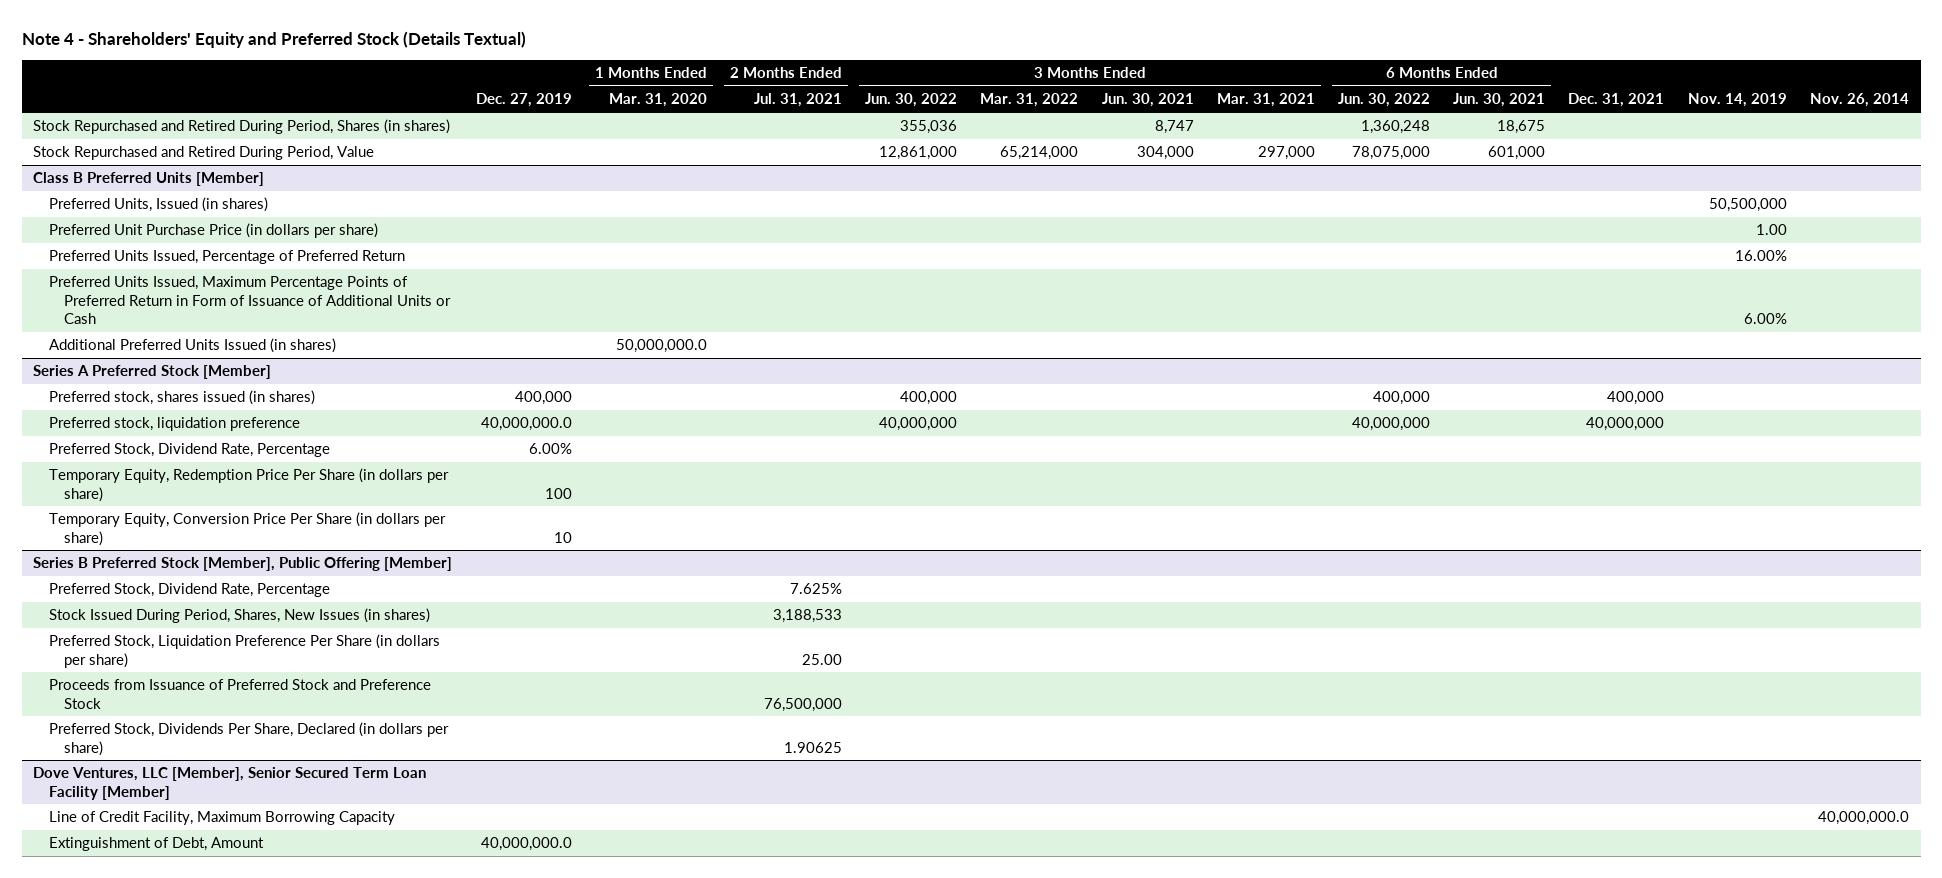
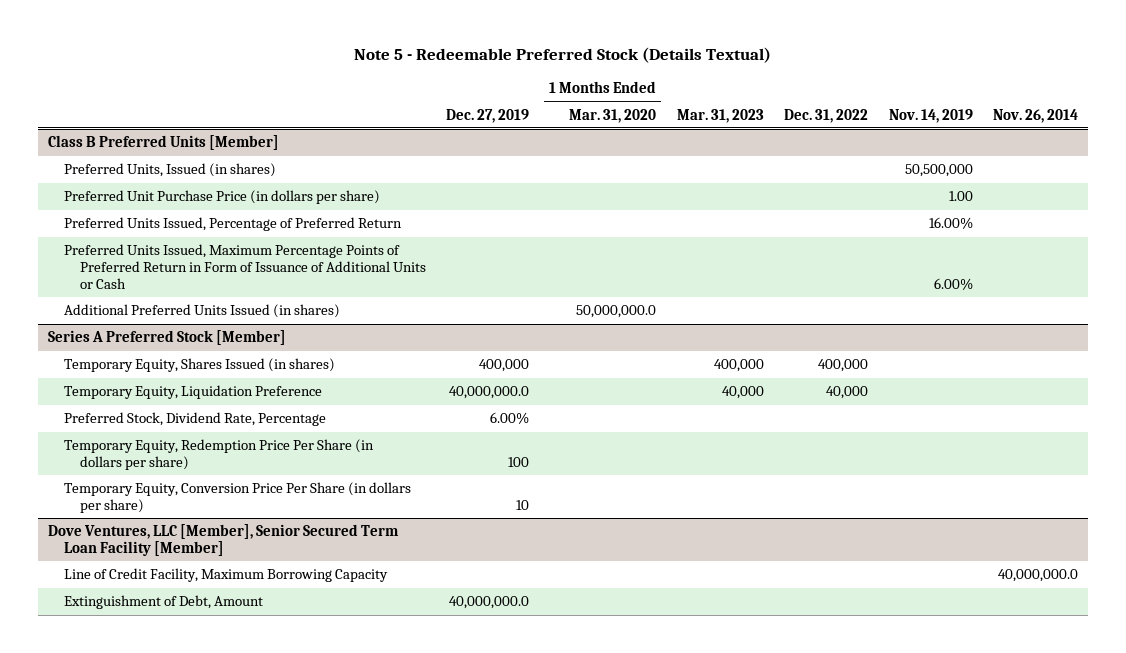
- Note 4 - Shareholders' Equity and Preferred Stock (Details Textual)
+ Note 5 - Redeemable Preferred Stock (Details Textual)
- | Dec. 27, 2019 | 1 Months Ended Mar. 31, 2020 | 2 Months Ended Jul. 31, 2021 | 3 Months Ended Jun. 30, 2022 | 3 Months Ended Mar. 31, 2022 | 3 Months Ended Jun. 30, 2021 | 3 Months Ended Mar. 31, 2021 | 6 Months Ended Jun. 30, 2022 | 6 Months Ended Jun. 30, 2021 | Dec. 31, 2021 | Nov. 14, 2019 | Nov. 26, 2014
+ | Dec. 27, 2019 | 1 Months Ended Mar. 31, 2020 | Mar. 31, 2023 | Dec. 31, 2022 | Nov. 14, 2019 | Nov. 26, 2014
- Stock Repurchased and Retired During Period, Shares (in shares) | | | | 355,036 | | 8,747 | | 1,360,248 | 18,675 | | |
- Stock Repurchased and Retired During Period, Value | | | | 12,861,000 | 65,214,000 | 304,000 | 297,000 | 78,075,000 | 601,000 | | |
@ Series A Preferred Stock [Member]
- Preferred stock, shares issued (in shares) | 400,000 | | | 400,000 | | | | 400,000 | | 400,000 | |
- Preferred stock, liquidation preference | 40,000,000.0 | | | 40,000,000 | | | | 40,000,000 | | 40,000,000 | |
+ Temporary Equity, Shares Issued (in shares) | 400,000 | | 400,000 | 400,000 | |
+ Temporary Equity, Liquidation Preference | 40,000,000.0 | | 40,000 | 40,000 | |
- Series B Preferred Stock [Member], Public Offering [Member]
- Preferred Stock, Dividend Rate, Percentage | | | 7.625% | | | | | | | | |
- Stock Issued During Period, Shares, New Issues (in shares) | | | 3,188,533 | | | | | | | | |
- Preferred Stock, Liquidation Preference Per Share (in dollars per share) | | | 25.00 | | | | | | | | |
- Proceeds from Issuance of Preferred Stock and Preference Stock | | | 76,500,000 | | | | | | | | |
- Preferred Stock, Dividends Per Share, Declared (in dollars per share) | | | 1.90625 | | | | | | | | |

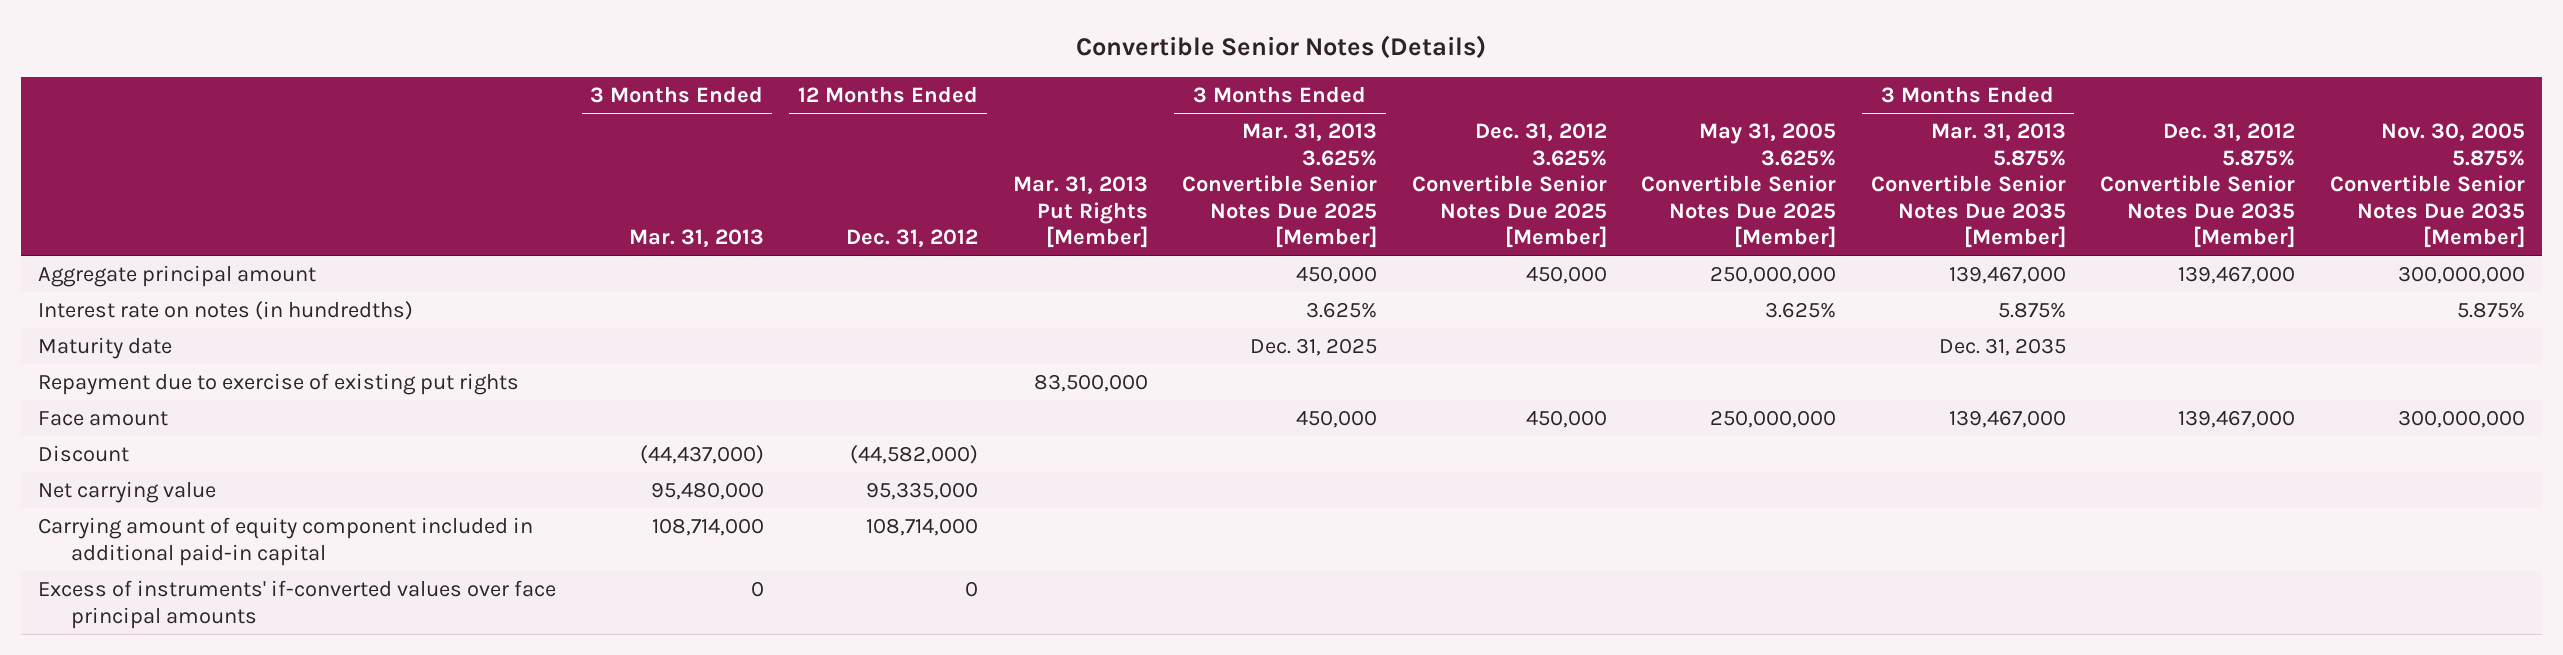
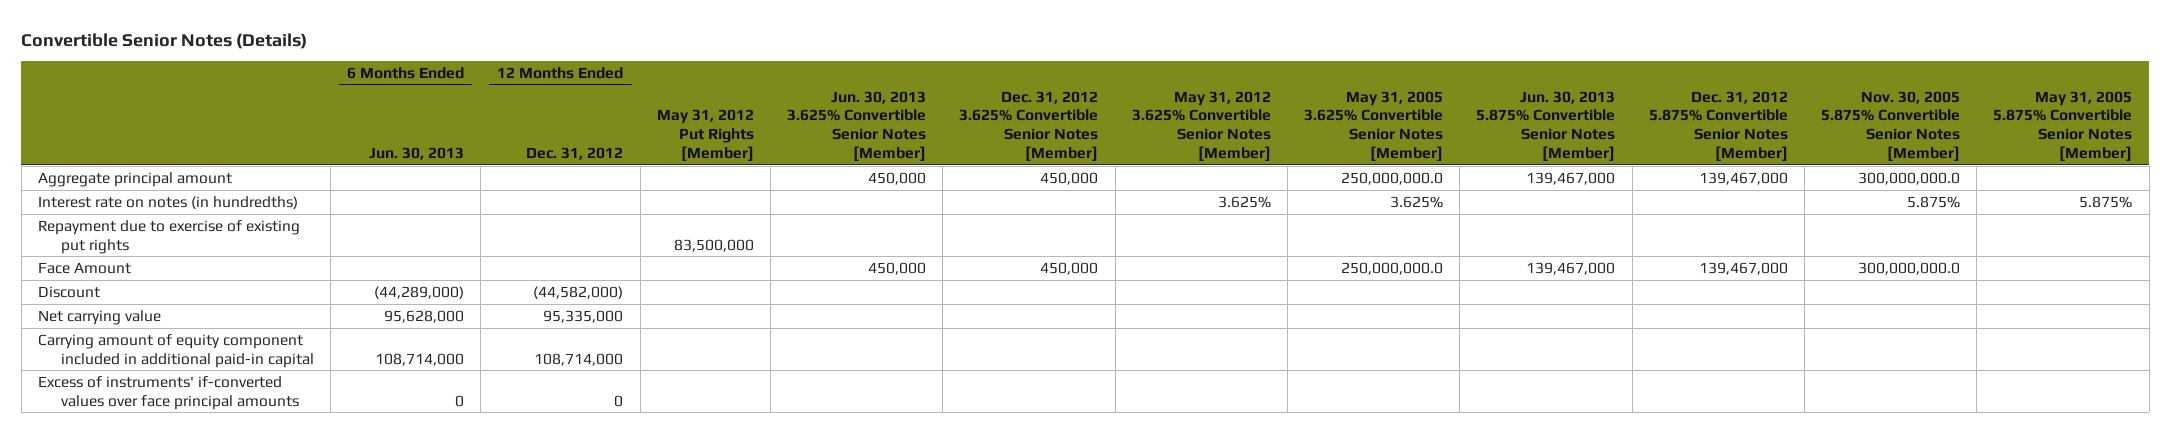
- | 3 Months Ended Mar. 31, 2013 | 12 Months Ended Dec. 31, 2012 | Mar. 31, 2013 Put Rights [Member] | 3 Months Ended Mar. 31, 2013 3.625% Convertible Senior Notes Due 2025 [Member] | Dec. 31, 2012 3.625% Convertible Senior Notes Due 2025 [Member] | May 31, 2005 3.625% Convertible Senior Notes Due 2025 [Member] | 3 Months Ended Mar. 31, 2013 5.875% Convertible Senior Notes Due 2035 [Member] | Dec. 31, 2012 5.875% Convertible Senior Notes Due 2035 [Member] | Nov. 30, 2005 5.875% Convertible Senior Notes Due 2035 [Member]
+ | 6 Months Ended Jun. 30, 2013 | 12 Months Ended Dec. 31, 2012 | May 31, 2012 Put Rights [Member] | Jun. 30, 2013 3.625% Convertible Senior Notes [Member] | Dec. 31, 2012 3.625% Convertible Senior Notes [Member] | May 31, 2012 3.625% Convertible Senior Notes [Member] | May 31, 2005 3.625% Convertible Senior Notes [Member] | Jun. 30, 2013 5.875% Convertible Senior Notes [Member] | Dec. 31, 2012 5.875% Convertible Senior Notes [Member] | Nov. 30, 2005 5.875% Convertible Senior Notes [Member] | May 31, 2005 5.875% Convertible Senior Notes [Member]
- Maturity date | | | | Dec. 31, 2025 | | | Dec. 31, 2035 | |
- Face amount | | | | 450,000 | 450,000 | 250,000,000 | 139,467,000 | 139,467,000 | 300,000,000
+ Face Amount | | | | 450,000 | 450,000 | | 250,000,000.0 | 139,467,000 | 139,467,000 | 300,000,000.0 |

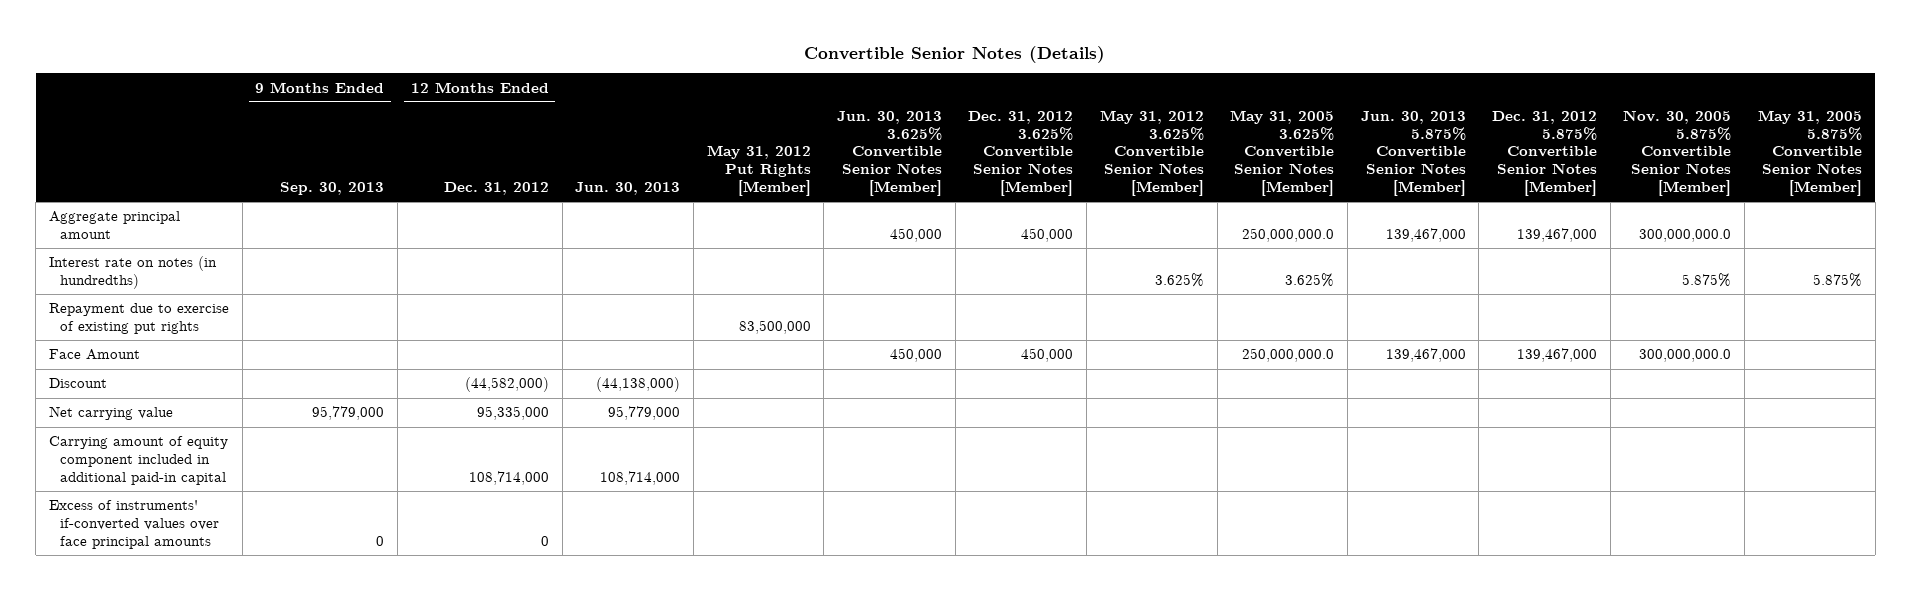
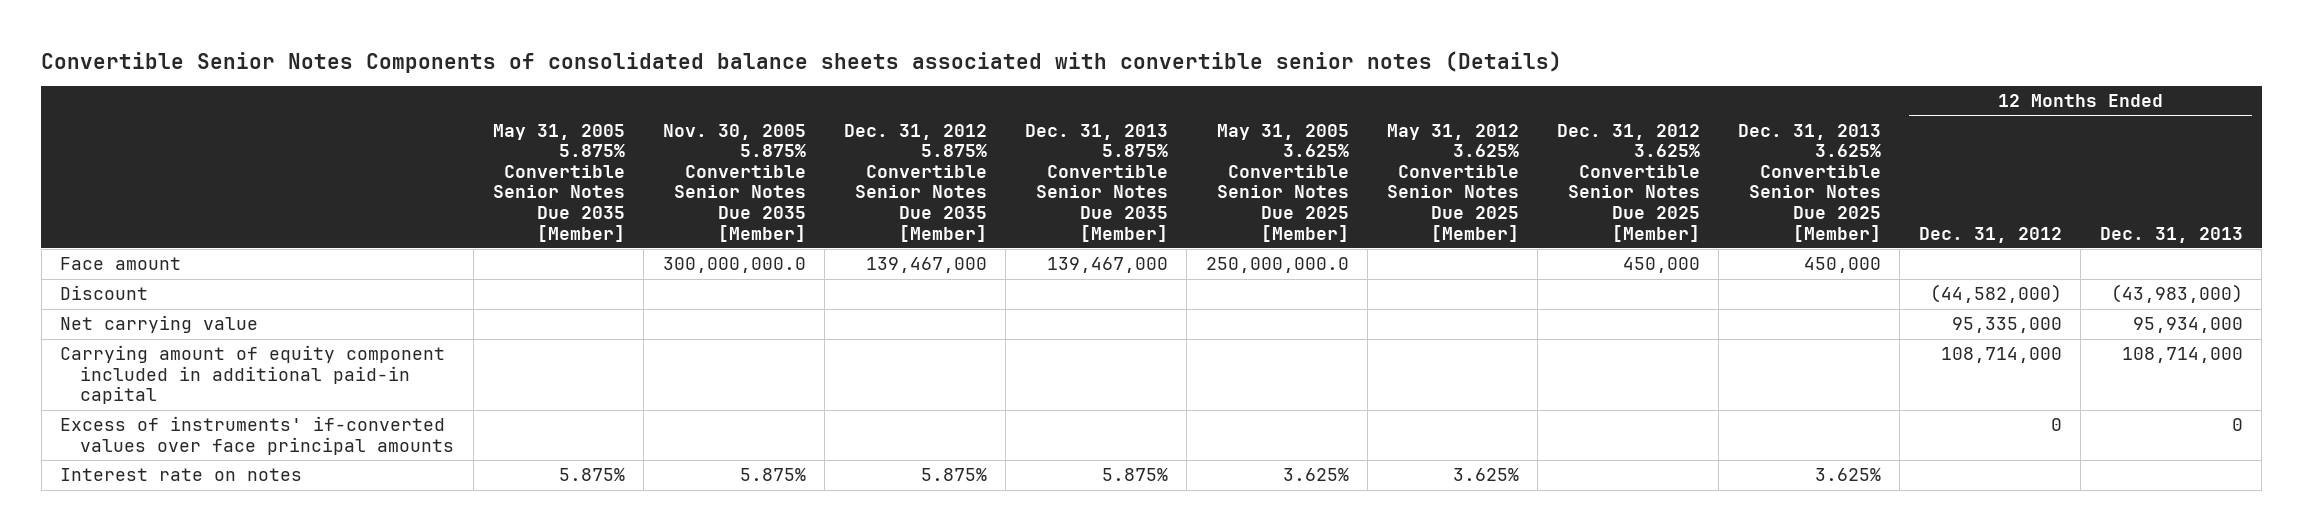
- Convertible Senior Notes (Details)
+ Convertible Senior Notes Components of consolidated balance sheets associated with convertible senior notes (Details)
- | 9 Months Ended Sep. 30, 2013 | 12 Months Ended Dec. 31, 2012 | Jun. 30, 2013 | May 31, 2012 Put Rights [Member] | Jun. 30, 2013 3.625% Convertible Senior Notes [Member] | Dec. 31, 2012 3.625% Convertible Senior Notes [Member] | May 31, 2012 3.625% Convertible Senior Notes [Member] | May 31, 2005 3.625% Convertible Senior Notes [Member] | Jun. 30, 2013 5.875% Convertible Senior Notes [Member] | Dec. 31, 2012 5.875% Convertible Senior Notes [Member] | Nov. 30, 2005 5.875% Convertible Senior Notes [Member] | May 31, 2005 5.875% Convertible Senior Notes [Member]
+ | May 31, 2005 5.875% Convertible Senior Notes Due 2035 [Member] | Nov. 30, 2005 5.875% Convertible Senior Notes Due 2035 [Member] | Dec. 31, 2012 5.875% Convertible Senior Notes Due 2035 [Member] | Dec. 31, 2013 5.875% Convertible Senior Notes Due 2035 [Member] | May 31, 2005 3.625% Convertible Senior Notes Due 2025 [Member] | May 31, 2012 3.625% Convertible Senior Notes Due 2025 [Member] | Dec. 31, 2012 3.625% Convertible Senior Notes Due 2025 [Member] | Dec. 31, 2013 3.625% Convertible Senior Notes Due 2025 [Member] | 12 Months Ended Dec. 31, 2012 | 12 Months Ended Dec. 31, 2013
- Aggregate principal amount | | | | | 450,000 | 450,000 | | 250,000,000.0 | 139,467,000 | 139,467,000 | 300,000,000.0 |
- Interest rate on notes (in hundredths) | | | | | | | 3.625% | 3.625% | | | 5.875% | 5.875%
- Repayment due to exercise of existing put rights | | | | 83,500,000 | | | | | | | |
- Face Amount | | | | | 450,000 | 450,000 | | 250,000,000.0 | 139,467,000 | 139,467,000 | 300,000,000.0 |
+ Face amount | | 300,000,000.0 | 139,467,000 | 139,467,000 | 250,000,000.0 | | 450,000 | 450,000 | |
+ Interest rate on notes | 5.875% | 5.875% | 5.875% | 5.875% | 3.625% | 3.625% | | 3.625% | |

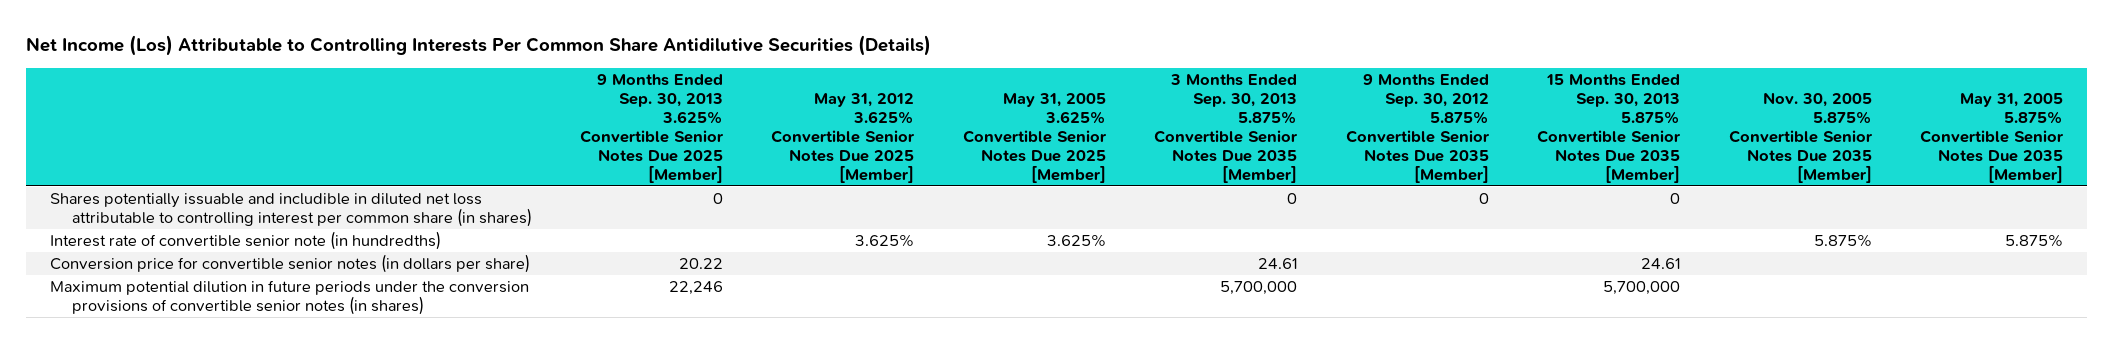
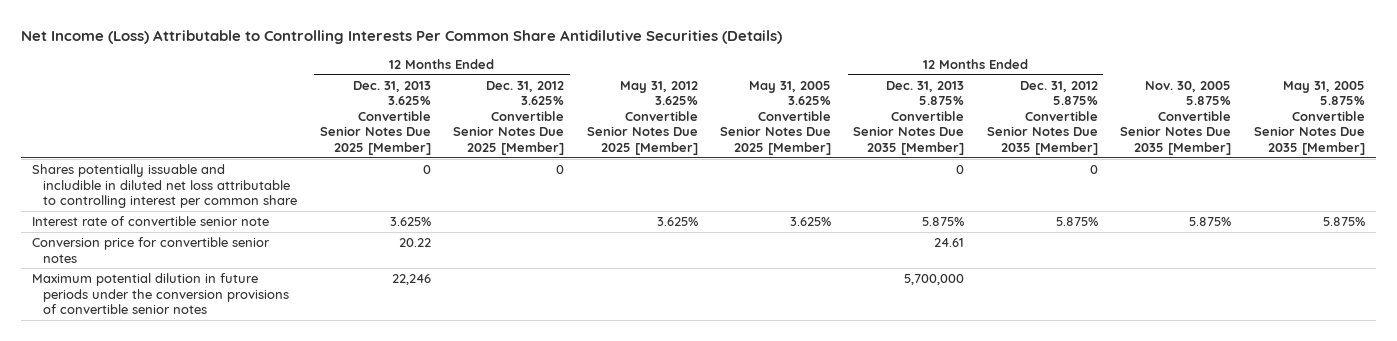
- Net Income (Los) Attributable to Controlling Interests Per Common Share Antidilutive Securities (Details)
+ Net Income (Loss) Attributable to Controlling Interests Per Common Share Antidilutive Securities (Details)
- | 9 Months Ended Sep. 30, 2013 3.625% Convertible Senior Notes Due 2025 [Member] | May 31, 2012 3.625% Convertible Senior Notes Due 2025 [Member] | May 31, 2005 3.625% Convertible Senior Notes Due 2025 [Member] | 3 Months Ended Sep. 30, 2013 5.875% Convertible Senior Notes Due 2035 [Member] | 9 Months Ended Sep. 30, 2012 5.875% Convertible Senior Notes Due 2035 [Member] | 15 Months Ended Sep. 30, 2013 5.875% Convertible Senior Notes Due 2035 [Member] | Nov. 30, 2005 5.875% Convertible Senior Notes Due 2035 [Member] | May 31, 2005 5.875% Convertible Senior Notes Due 2035 [Member]
+ | 12 Months Ended Dec. 31, 2013 3.625% Convertible Senior Notes Due 2025 [Member] | 12 Months Ended Dec. 31, 2012 3.625% Convertible Senior Notes Due 2025 [Member] | May 31, 2012 3.625% Convertible Senior Notes Due 2025 [Member] | May 31, 2005 3.625% Convertible Senior Notes Due 2025 [Member] | 12 Months Ended Dec. 31, 2013 5.875% Convertible Senior Notes Due 2035 [Member] | 12 Months Ended Dec. 31, 2012 5.875% Convertible Senior Notes Due 2035 [Member] | Nov. 30, 2005 5.875% Convertible Senior Notes Due 2035 [Member] | May 31, 2005 5.875% Convertible Senior Notes Due 2035 [Member]
- Shares potentially issuable and includible in diluted net loss attributable to controlling interest per common share (in shares) | 0 | | | 0 | 0 | 0 | |
- Interest rate of convertible senior note (in hundredths) | | 3.625% | 3.625% | | | | 5.875% | 5.875%
- Conversion price for convertible senior notes (in dollars per share) | 20.22 | | | 24.61 | | 24.61 | |
- Maximum potential dilution in future periods under the conversion provisions of convertible senior notes (in shares) | 22,246 | | | 5,700,000 | | 5,700,000 | |
+ Shares potentially issuable and includible in diluted net loss attributable to controlling interest per common share | 0 | 0 | | | 0 | 0 | |
+ Interest rate of convertible senior note | 3.625% | | 3.625% | 3.625% | 5.875% | 5.875% | 5.875% | 5.875%
+ Conversion price for convertible senior notes | 20.22 | | | | 24.61 | | |
+ Maximum potential dilution in future periods under the conversion provisions of convertible senior notes | 22,246 | | | | 5,700,000 | | |

